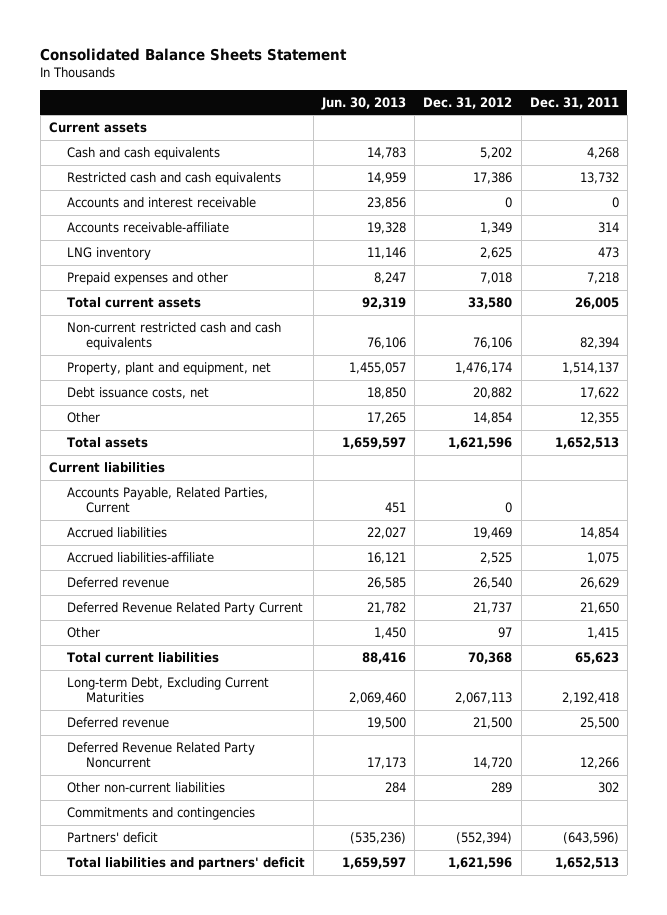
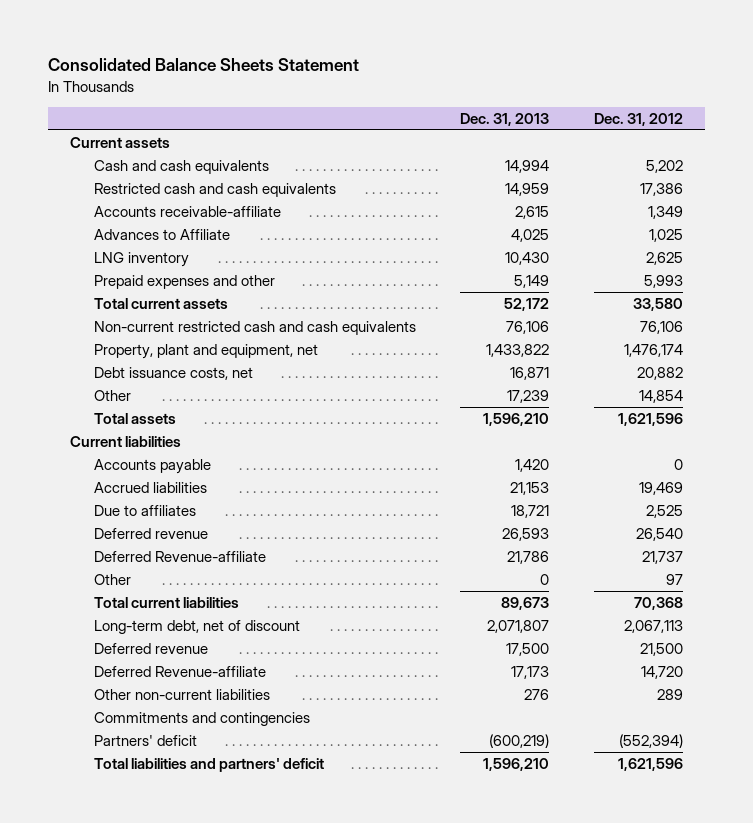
- | Jun. 30, 2013 | Dec. 31, 2012 | Dec. 31, 2011
+ | Dec. 31, 2013 | Dec. 31, 2012
- Accounts and interest receivable | 23,856 | 0 | 0
+ Advances to Affiliate | 4,025 | 1,025
- Prepaid expenses and other | 8,247 | 7,018 | 7,218
+ Prepaid expenses and other | 5,149 | 5,993
- Accounts Payable, Related Parties, Current | 451 | 0 |
+ Accounts payable | 1,420 | 0
- Accrued liabilities-affiliate | 16,121 | 2,525 | 1,075
+ Due to affiliates | 18,721 | 2,525
- Deferred Revenue Related Party Current | 21,782 | 21,737 | 21,650
+ Deferred Revenue-affiliate | 21,786 | 21,737
- Long-term Debt, Excluding Current Maturities | 2,069,460 | 2,067,113 | 2,192,418
+ Long-term debt, net of discount | 2,071,807 | 2,067,113
- Deferred Revenue Related Party Noncurrent | 17,173 | 14,720 | 12,266
+ Deferred Revenue-affiliate | 17,173 | 14,720

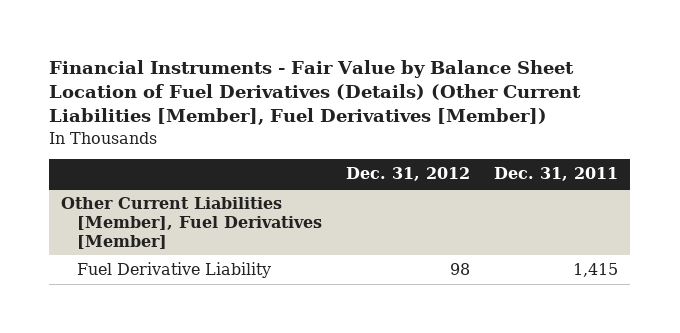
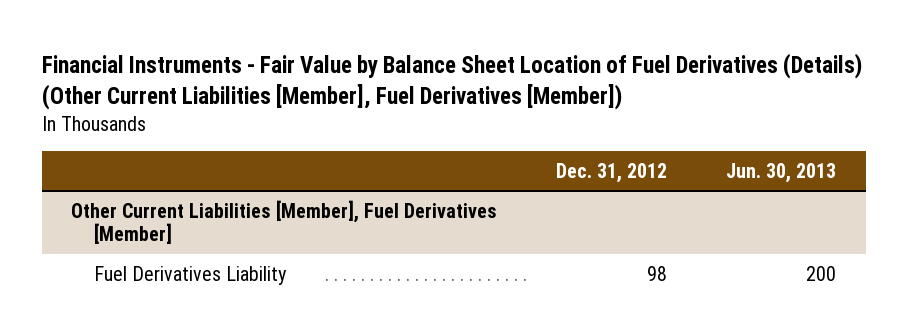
- | Dec. 31, 2012 | Dec. 31, 2011
+ | Dec. 31, 2012 | Jun. 30, 2013
@ Other Current Liabilities [Member], Fuel Derivatives [Member]
- Fuel Derivative Liability | 98 | 1,415
+ Fuel Derivatives Liability | 98 | 200

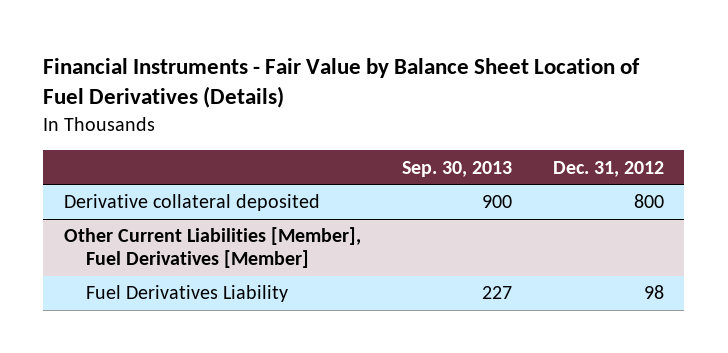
- Financial Instruments - Fair Value by Balance Sheet Location of Fuel Derivatives (Details) (Other Current Liabilities [Member], Fuel Derivatives [Member])
+ Financial Instruments - Fair Value by Balance Sheet Location of Fuel Derivatives (Details)
- | Dec. 31, 2012 | Jun. 30, 2013
+ | Sep. 30, 2013 | Dec. 31, 2012
+ Derivative collateral deposited | 900 | 800

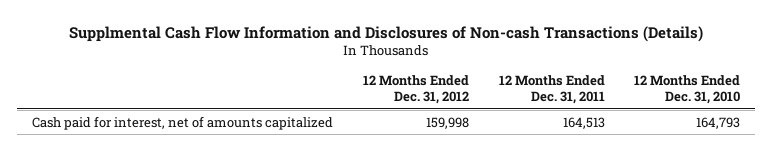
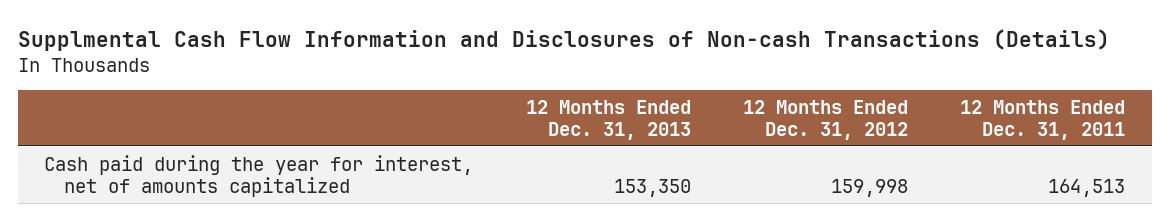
- | 12 Months Ended Dec. 31, 2012 | 12 Months Ended Dec. 31, 2011 | 12 Months Ended Dec. 31, 2010
+ | 12 Months Ended Dec. 31, 2013 | 12 Months Ended Dec. 31, 2012 | 12 Months Ended Dec. 31, 2011
- Cash paid for interest, net of amounts capitalized | 159,998 | 164,513 | 164,793
+ Cash paid during the year for interest, net of amounts capitalized | 153,350 | 159,998 | 164,513

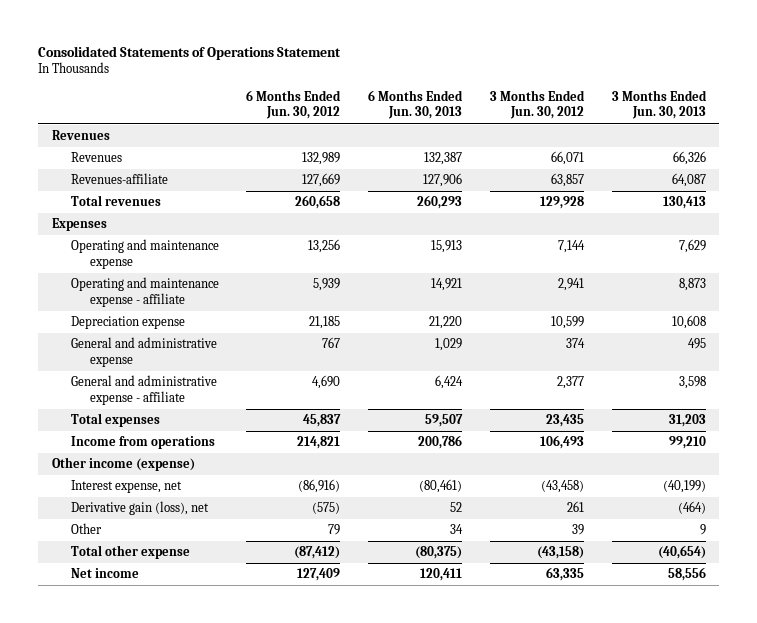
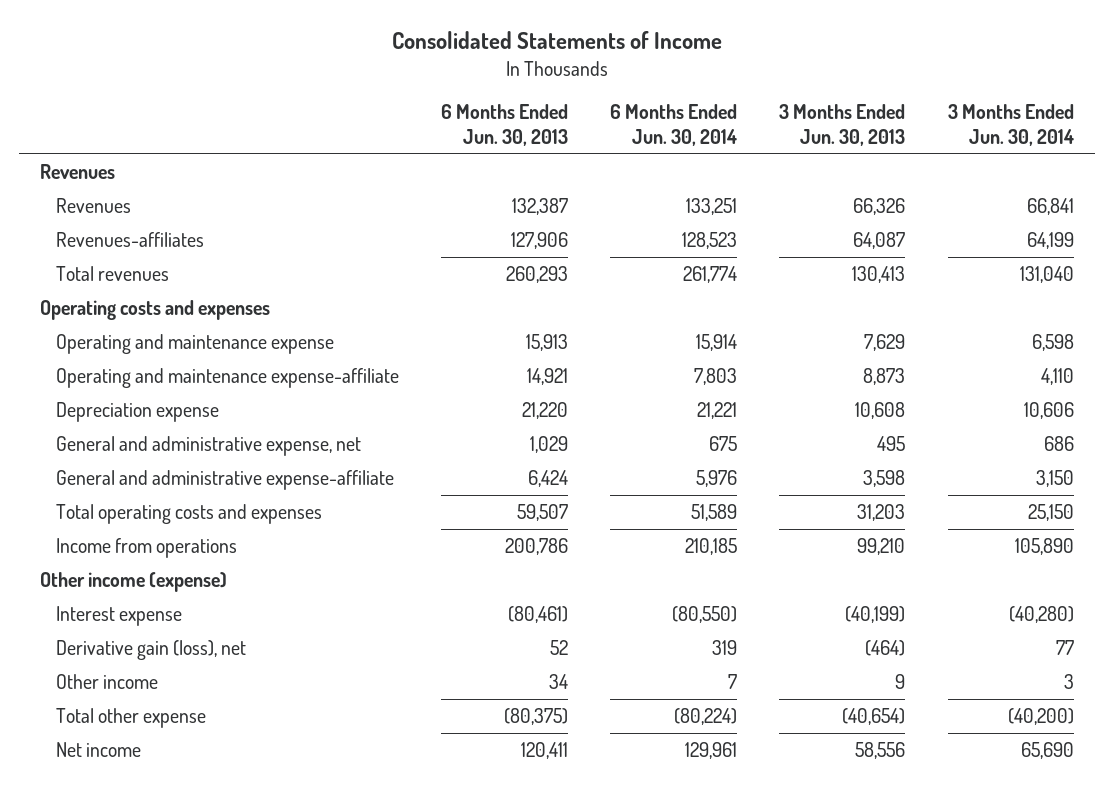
- Consolidated Statements of Operations Statement
+ Consolidated Statements of Income
- | 6 Months Ended Jun. 30, 2012 | 6 Months Ended Jun. 30, 2013 | 3 Months Ended Jun. 30, 2012 | 3 Months Ended Jun. 30, 2013
+ | 6 Months Ended Jun. 30, 2013 | 6 Months Ended Jun. 30, 2014 | 3 Months Ended Jun. 30, 2013 | 3 Months Ended Jun. 30, 2014
- Revenues-affiliate | 127,669 | 127,906 | 63,857 | 64,087
+ Revenues-affiliates | 127,906 | 128,523 | 64,087 | 64,199
- Expenses
+ Operating costs and expenses
- Operating and maintenance expense - affiliate | 5,939 | 14,921 | 2,941 | 8,873
+ Operating and maintenance expense-affiliate | 14,921 | 7,803 | 8,873 | 4,110
- General and administrative expense | 767 | 1,029 | 374 | 495
- General and administrative expense - affiliate | 4,690 | 6,424 | 2,377 | 3,598
- Total expenses | 45,837 | 59,507 | 23,435 | 31,203
+ General and administrative expense, net | 1,029 | 675 | 495 | 686
+ General and administrative expense-affiliate | 6,424 | 5,976 | 3,598 | 3,150
+ Total operating costs and expenses | 59,507 | 51,589 | 31,203 | 25,150
- Interest expense, net | (86,916) | (80,461) | (43,458) | (40,199)
+ Interest expense | (80,461) | (80,550) | (40,199) | (40,280)
- Other | 79 | 34 | 39 | 9
+ Other income | 34 | 7 | 9 | 3

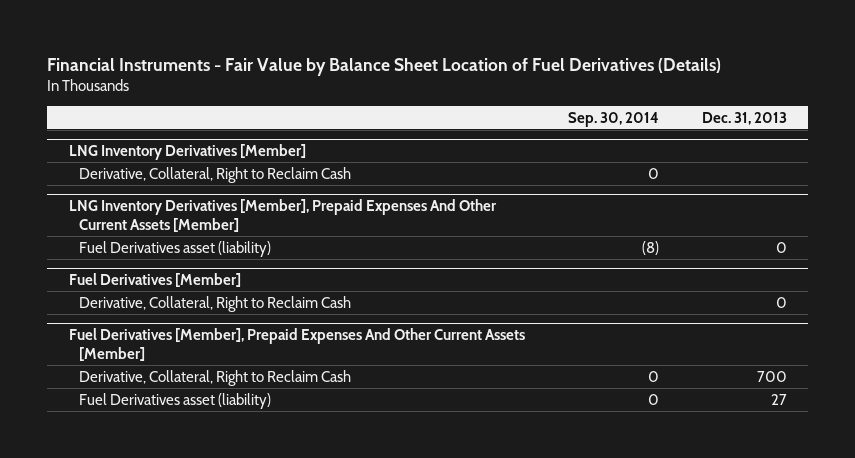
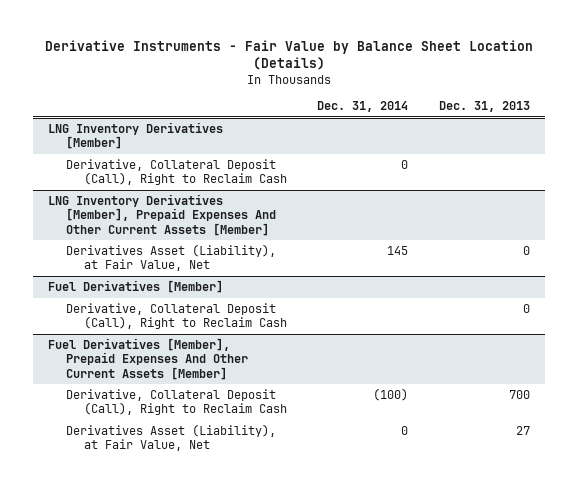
- Financial Instruments - Fair Value by Balance Sheet Location of Fuel Derivatives (Details)
+ Derivative Instruments - Fair Value by Balance Sheet Location (Details)
- | Sep. 30, 2014 | Dec. 31, 2013
+ | Dec. 31, 2014 | Dec. 31, 2013
@ LNG Inventory Derivatives [Member]
- Derivative, Collateral, Right to Reclaim Cash | 0 |
+ Derivative, Collateral Deposit (Call), Right to Reclaim Cash | 0 |
@ LNG Inventory Derivatives [Member], Prepaid Expenses And Other Current Assets [Member]
- Fuel Derivatives asset (liability) | (8) | 0
+ Derivatives Asset (Liability), at Fair Value, Net | 145 | 0
@ Fuel Derivatives [Member]
- Derivative, Collateral, Right to Reclaim Cash | | 0
+ Derivative, Collateral Deposit (Call), Right to Reclaim Cash | | 0
@ Fuel Derivatives [Member], Prepaid Expenses And Other Current Assets [Member]
- Derivative, Collateral, Right to Reclaim Cash | 0 | 700
- Fuel Derivatives asset (liability) | 0 | 27
+ Derivative, Collateral Deposit (Call), Right to Reclaim Cash | (100) | 700
+ Derivatives Asset (Liability), at Fair Value, Net | 0 | 27

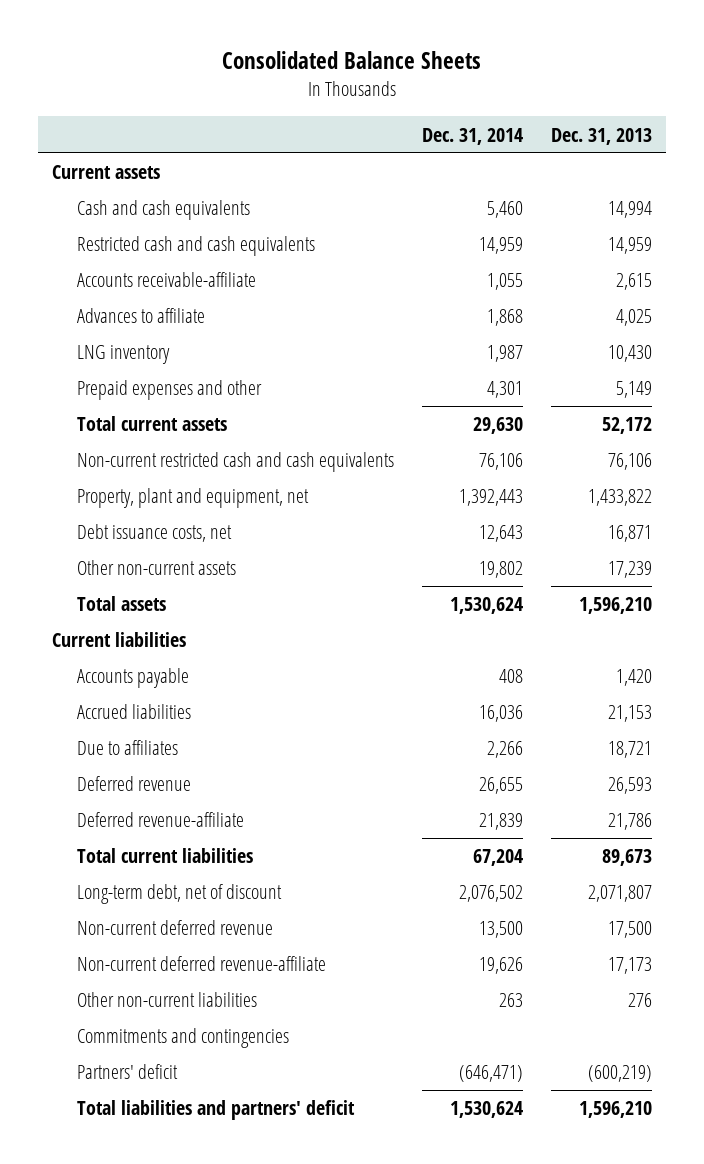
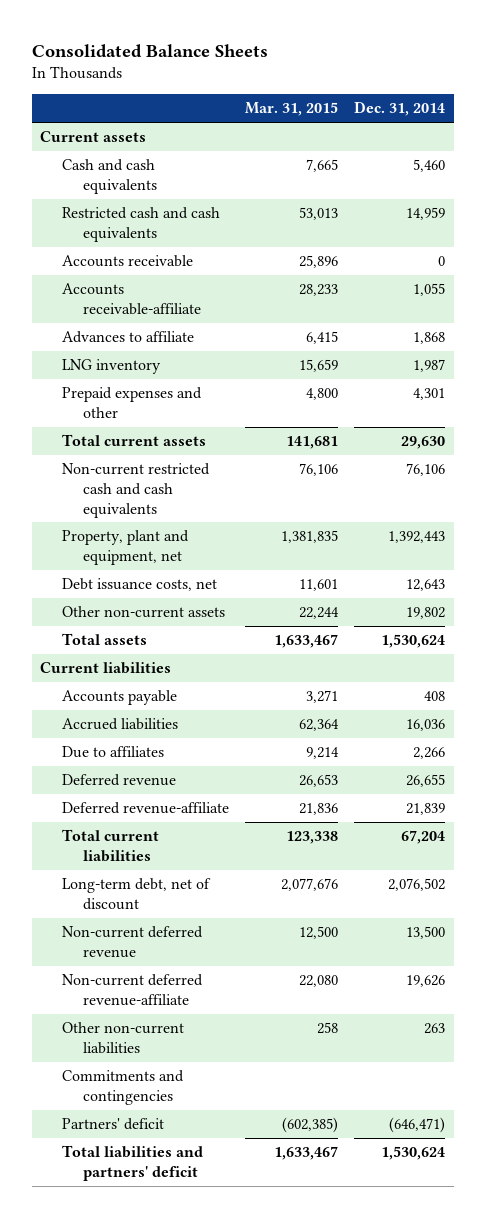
- | Dec. 31, 2014 | Dec. 31, 2013
+ | Mar. 31, 2015 | Dec. 31, 2014
+ Accounts receivable | 25,896 | 0

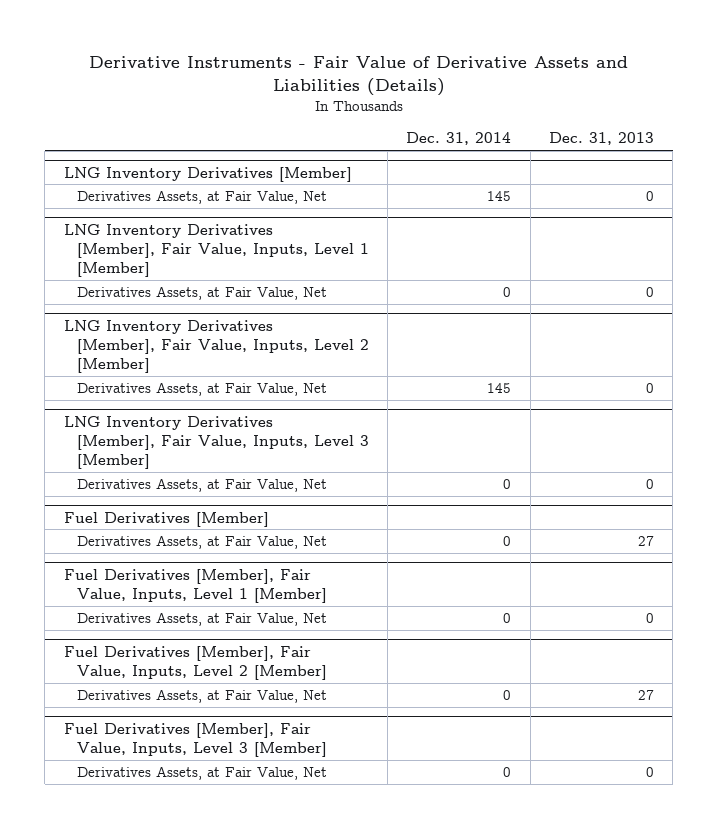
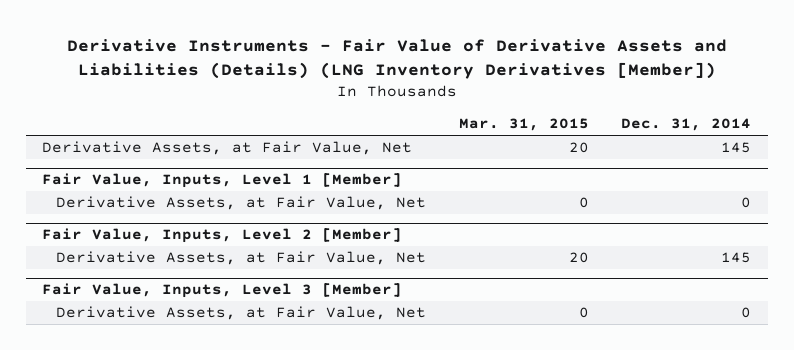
- Derivative Instruments - Fair Value of Derivative Assets and Liabilities (Details)
+ Derivative Instruments - Fair Value of Derivative Assets and Liabilities (Details) (LNG Inventory Derivatives [Member])
- | Dec. 31, 2014 | Dec. 31, 2013
+ | Mar. 31, 2015 | Dec. 31, 2014
- LNG Inventory Derivatives [Member]
- Derivatives Assets, at Fair Value, Net | 145 | 0
- LNG Inventory Derivatives [Member], Fair Value, Inputs, Level 1 [Member]
- Derivatives Assets, at Fair Value, Net | 0 | 0
- LNG Inventory Derivatives [Member], Fair Value, Inputs, Level 2 [Member]
- Derivatives Assets, at Fair Value, Net | 145 | 0
- LNG Inventory Derivatives [Member], Fair Value, Inputs, Level 3 [Member]
- Derivatives Assets, at Fair Value, Net | 0 | 0
- Fuel Derivatives [Member]
- Derivatives Assets, at Fair Value, Net | 0 | 27
- Fuel Derivatives [Member], Fair Value, Inputs, Level 1 [Member]
- Derivatives Assets, at Fair Value, Net | 0 | 0
- Fuel Derivatives [Member], Fair Value, Inputs, Level 2 [Member]
- Derivatives Assets, at Fair Value, Net | 0 | 27
- Fuel Derivatives [Member], Fair Value, Inputs, Level 3 [Member]
- Derivatives Assets, at Fair Value, Net | 0 | 0
+ Derivative Assets, at Fair Value, Net | 20 | 145
+ Fair Value, Inputs, Level 1 [Member]
+ Derivative Assets, at Fair Value, Net | 0 | 0
+ Fair Value, Inputs, Level 2 [Member]
+ Derivative Assets, at Fair Value, Net | 20 | 145
+ Fair Value, Inputs, Level 3 [Member]
+ Derivative Assets, at Fair Value, Net | 0 | 0

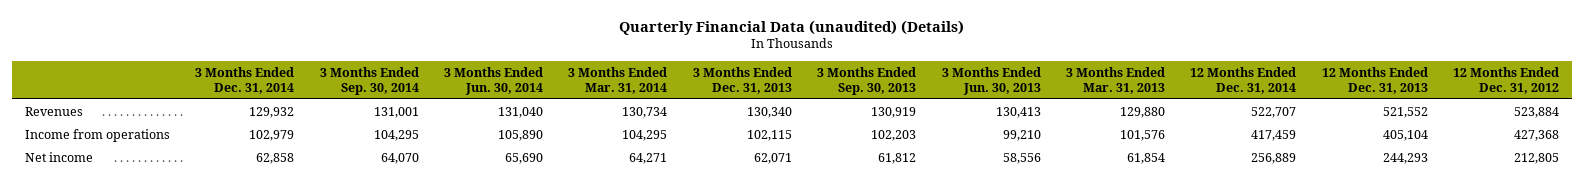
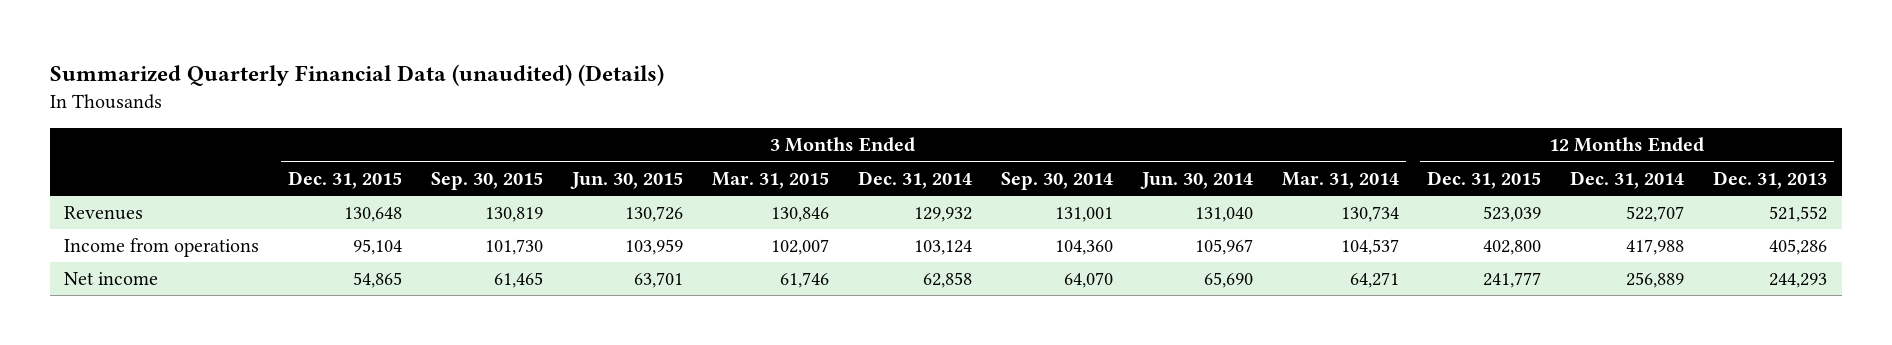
- Quarterly Financial Data (unaudited) (Details)
+ Summarized Quarterly Financial Data (unaudited) (Details)
- | 3 Months Ended Dec. 31, 2014 | 3 Months Ended Sep. 30, 2014 | 3 Months Ended Jun. 30, 2014 | 3 Months Ended Mar. 31, 2014 | 3 Months Ended Dec. 31, 2013 | 3 Months Ended Sep. 30, 2013 | 3 Months Ended Jun. 30, 2013 | 3 Months Ended Mar. 31, 2013 | 12 Months Ended Dec. 31, 2014 | 12 Months Ended Dec. 31, 2013 | 12 Months Ended Dec. 31, 2012
+ | 3 Months Ended Dec. 31, 2015 | 3 Months Ended Sep. 30, 2015 | 3 Months Ended Jun. 30, 2015 | 3 Months Ended Mar. 31, 2015 | 3 Months Ended Dec. 31, 2014 | 3 Months Ended Sep. 30, 2014 | 3 Months Ended Jun. 30, 2014 | 3 Months Ended Mar. 31, 2014 | 12 Months Ended Dec. 31, 2015 | 12 Months Ended Dec. 31, 2014 | 12 Months Ended Dec. 31, 2013
- Income from operations | 102,979 | 104,295 | 105,890 | 104,295 | 102,115 | 102,203 | 99,210 | 101,576 | 417,459 | 405,104 | 427,368
+ Income from operations | 95,104 | 101,730 | 103,959 | 102,007 | 103,124 | 104,360 | 105,967 | 104,537 | 402,800 | 417,988 | 405,286

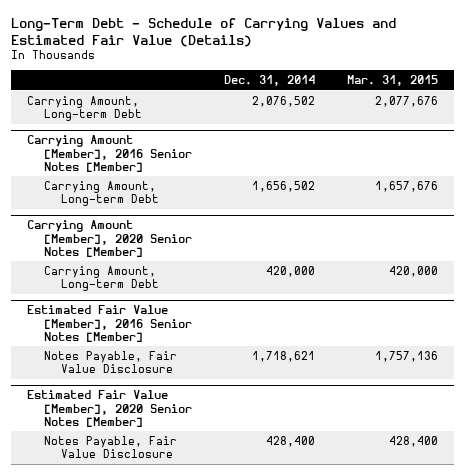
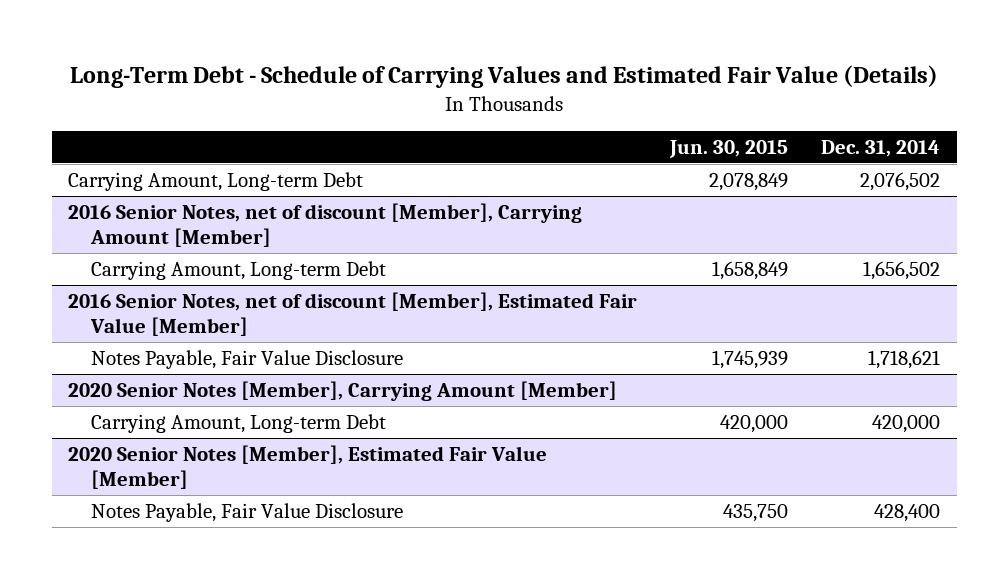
- | Dec. 31, 2014 | Mar. 31, 2015
+ | Jun. 30, 2015 | Dec. 31, 2014
- Carrying Amount [Member], 2016 Senior Notes [Member]
+ 2016 Senior Notes, net of discount [Member], Carrying Amount [Member]
- Carrying Amount [Member], 2020 Senior Notes [Member]
- Carrying Amount, Long-term Debt | 420,000 | 420,000
- Estimated Fair Value [Member], 2016 Senior Notes [Member]
+ 2016 Senior Notes, net of discount [Member], Estimated Fair Value [Member]
- Estimated Fair Value [Member], 2020 Senior Notes [Member]
+ 2020 Senior Notes [Member], Carrying Amount [Member]
+ Carrying Amount, Long-term Debt | 420,000 | 420,000
+ 2020 Senior Notes [Member], Estimated Fair Value [Member]

